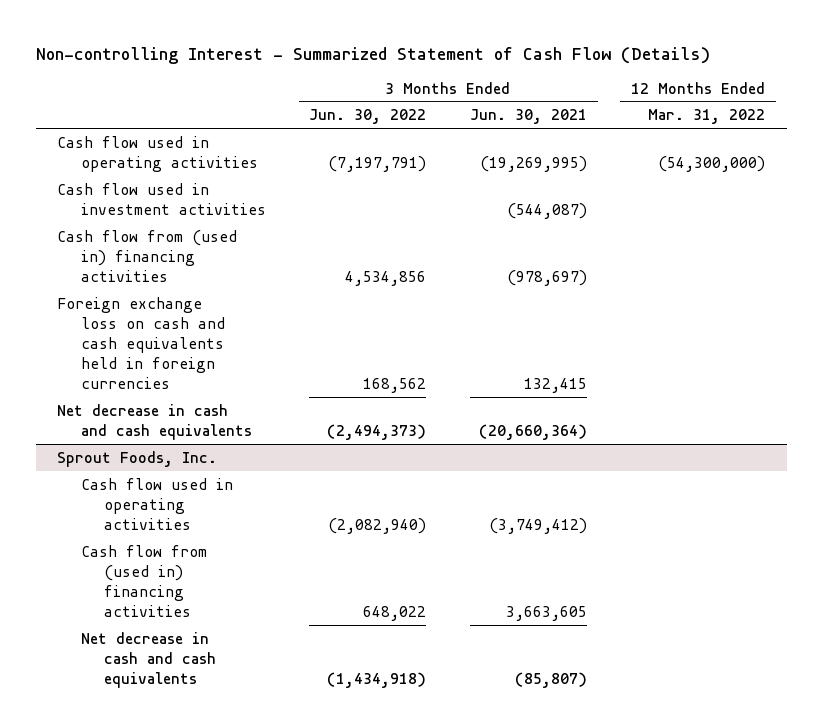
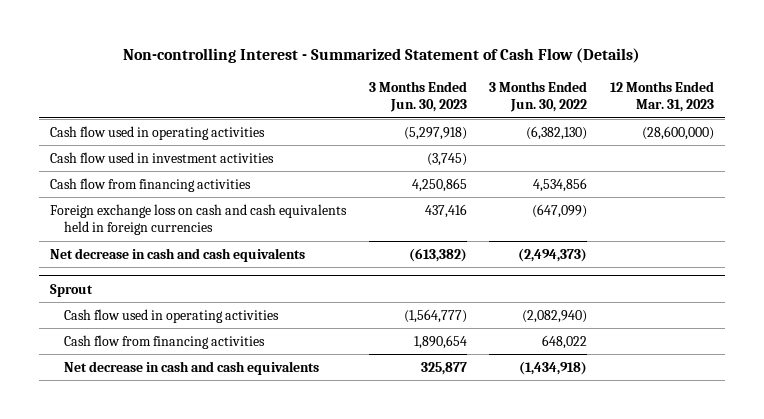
- | 3 Months Ended Jun. 30, 2022 | 3 Months Ended Jun. 30, 2021 | 12 Months Ended Mar. 31, 2022
+ | 3 Months Ended Jun. 30, 2023 | 3 Months Ended Jun. 30, 2022 | 12 Months Ended Mar. 31, 2023
- Cash flow used in operating activities | (7,197,791) | (19,269,995) | (54,300,000)
+ Cash flow used in operating activities | (5,297,918) | (6,382,130) | (28,600,000)
- Cash flow from (used in) financing activities | 4,534,856 | (978,697) |
- Foreign exchange loss on cash and cash equivalents held in foreign currencies | 168,562 | 132,415 |
+ Cash flow from financing activities | 4,250,865 | 4,534,856 |
+ Foreign exchange loss on cash and cash equivalents held in foreign currencies | 437,416 | (647,099) |
- Sprout Foods, Inc.
+ Sprout
- Cash flow from (used in) financing activities | 648,022 | 3,663,605 |
+ Cash flow from financing activities | 1,890,654 | 648,022 |

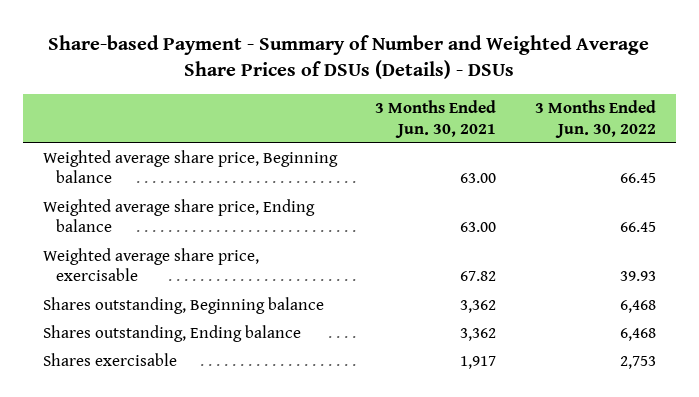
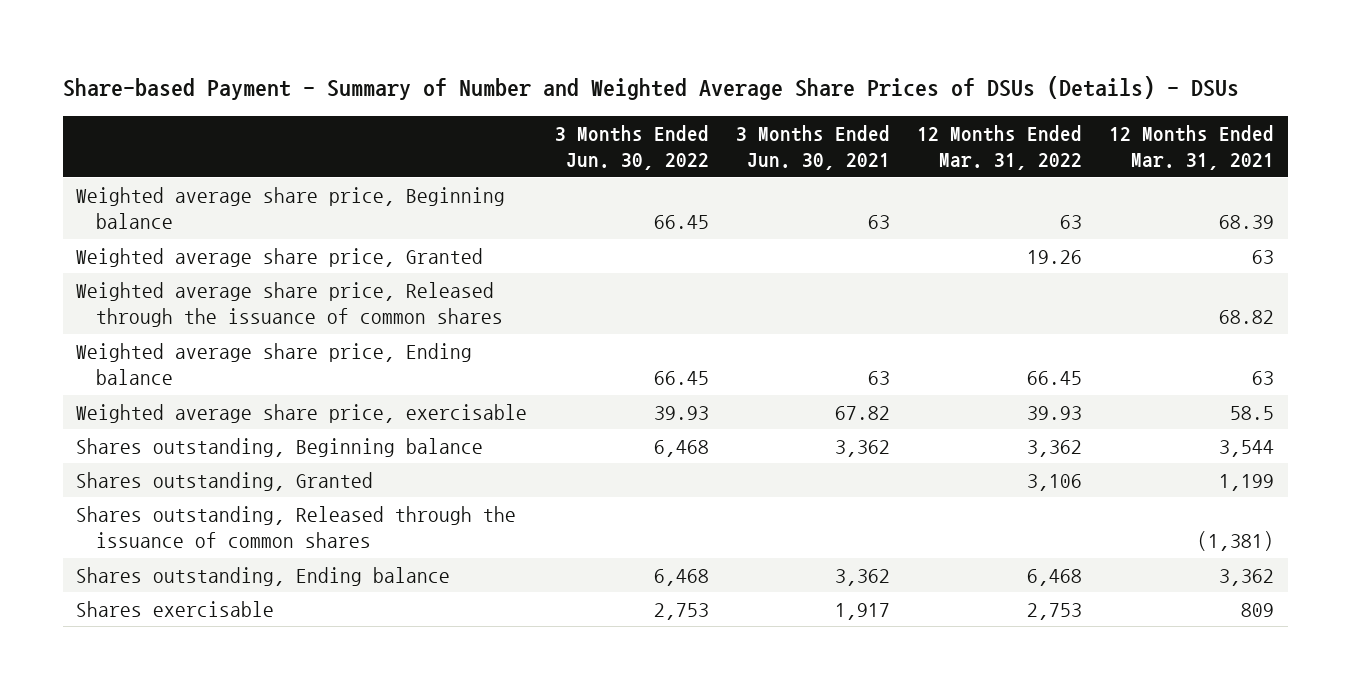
- | 3 Months Ended Jun. 30, 2021 | 3 Months Ended Jun. 30, 2022
+ | 3 Months Ended Jun. 30, 2022 | 3 Months Ended Jun. 30, 2021 | 12 Months Ended Mar. 31, 2022 | 12 Months Ended Mar. 31, 2021
- Weighted average share price, Beginning balance | 63.00 | 66.45
- Weighted average share price, Ending balance | 63.00 | 66.45
+ Weighted average share price, Beginning balance | 66.45 | 63 | 63 | 68.39
+ Weighted average share price, Granted | | | 19.26 | 63
+ Weighted average share price, Released through the issuance of common shares | | | | 68.82
+ Weighted average share price, Ending balance | 66.45 | 63 | 66.45 | 63
+ Shares outstanding, Granted | | | 3,106 | 1,199
+ Shares outstanding, Released through the issuance of common shares | | | | (1,381)

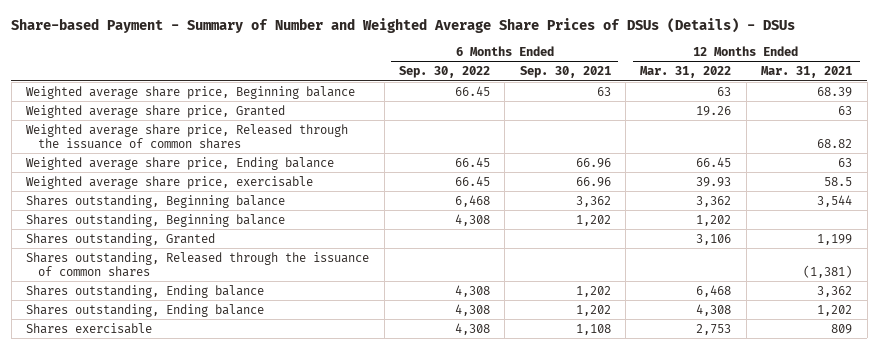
- | 3 Months Ended Jun. 30, 2022 | 3 Months Ended Jun. 30, 2021 | 12 Months Ended Mar. 31, 2022 | 12 Months Ended Mar. 31, 2021
+ | 6 Months Ended Sep. 30, 2022 | 6 Months Ended Sep. 30, 2021 | 12 Months Ended Mar. 31, 2022 | 12 Months Ended Mar. 31, 2021
+ Shares outstanding, Beginning balance | 4,308 | 1,202 | 1,202 |
+ Shares outstanding, Ending balance | 4,308 | 1,202 | 4,308 | 1,202

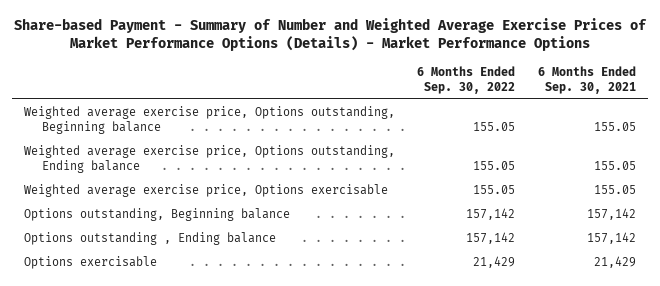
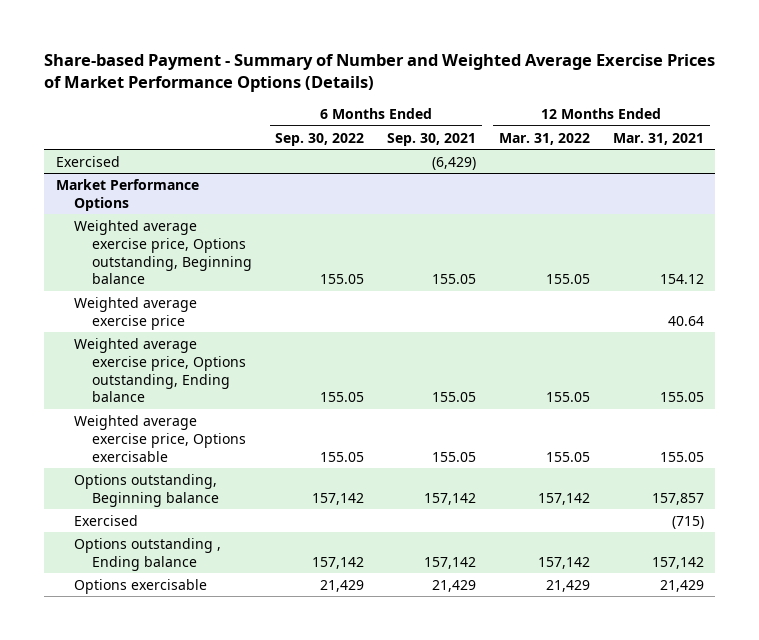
- Share-based Payment - Summary of Number and Weighted Average Exercise Prices of Market Performance Options (Details) - Market Performance Options
+ Share-based Payment - Summary of Number and Weighted Average Exercise Prices of Market Performance Options (Details)
- | 6 Months Ended Sep. 30, 2022 | 6 Months Ended Sep. 30, 2021
+ | 6 Months Ended Sep. 30, 2022 | 6 Months Ended Sep. 30, 2021 | 12 Months Ended Mar. 31, 2022 | 12 Months Ended Mar. 31, 2021
+ Exercised | | (6,429) | |
+ Market Performance Options
+ Weighted average exercise price | | | | 40.64
+ Exercised | | | | (715)

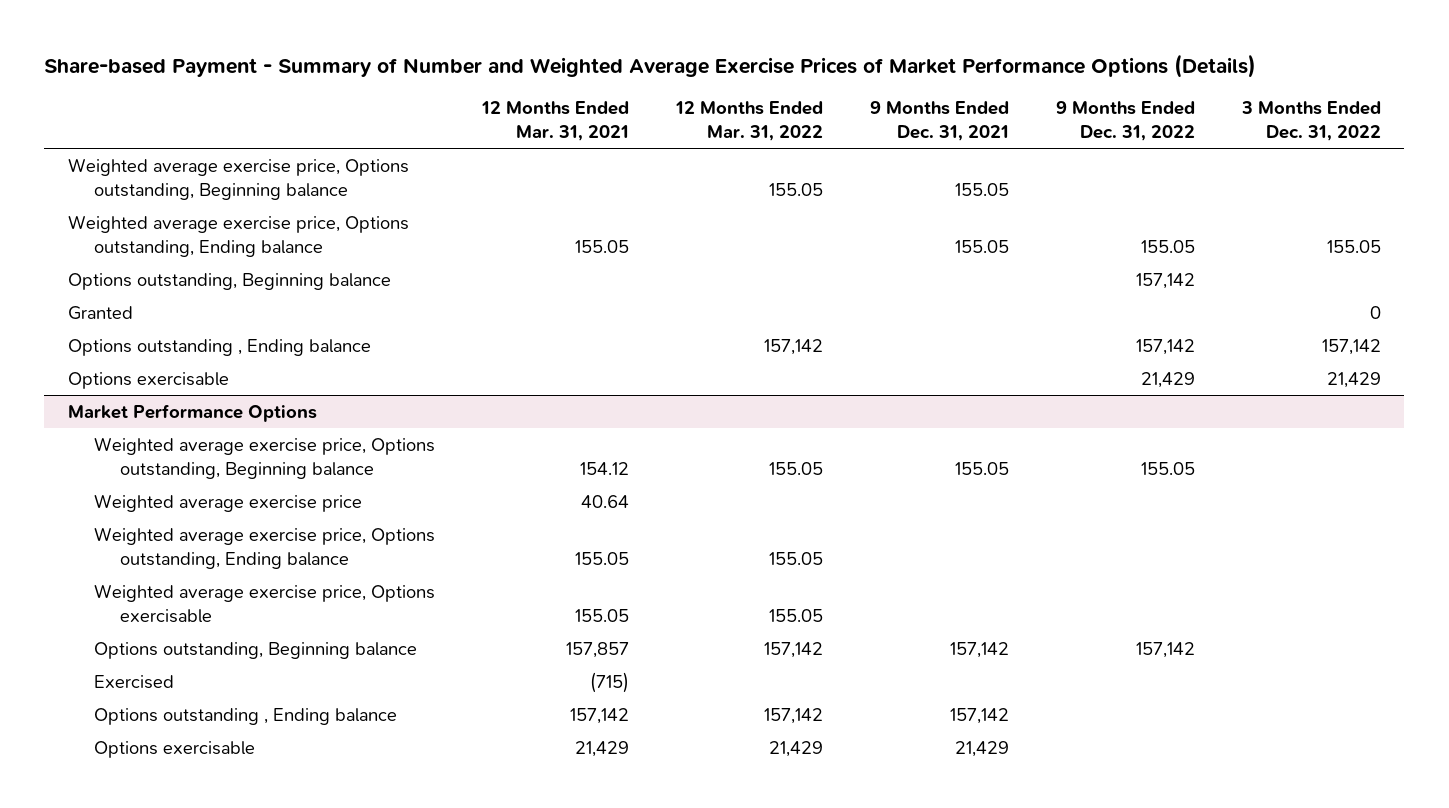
- | 6 Months Ended Sep. 30, 2022 | 6 Months Ended Sep. 30, 2021 | 12 Months Ended Mar. 31, 2022 | 12 Months Ended Mar. 31, 2021
+ | 12 Months Ended Mar. 31, 2021 | 12 Months Ended Mar. 31, 2022 | 9 Months Ended Dec. 31, 2021 | 9 Months Ended Dec. 31, 2022 | 3 Months Ended Dec. 31, 2022
- Exercised | | (6,429) | |
+ Weighted average exercise price, Options outstanding, Beginning balance | | 155.05 | 155.05 | |
+ Weighted average exercise price, Options outstanding, Ending balance | 155.05 | | 155.05 | 155.05 | 155.05
+ Options outstanding, Beginning balance | | | | 157,142 |
+ Granted | | | | | 0
+ Options outstanding , Ending balance | | 157,142 | | 157,142 | 157,142
+ Options exercisable | | | | 21,429 | 21,429

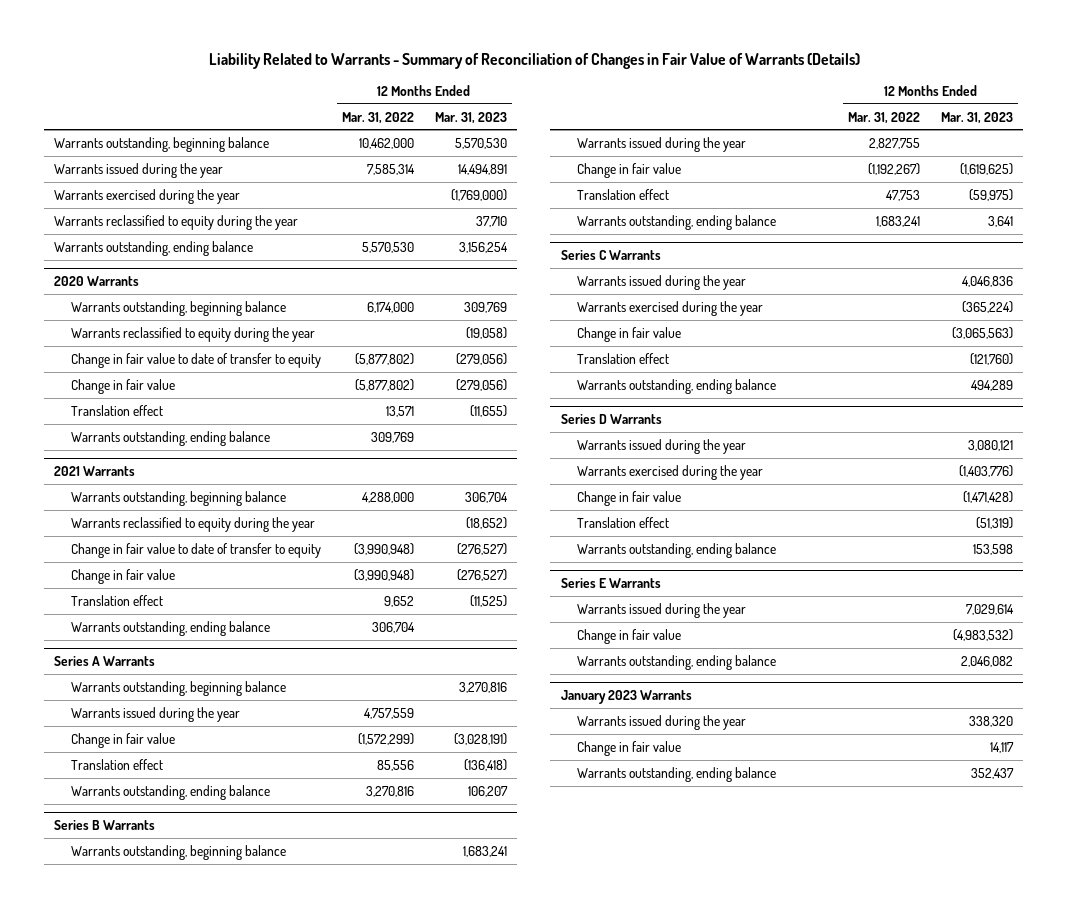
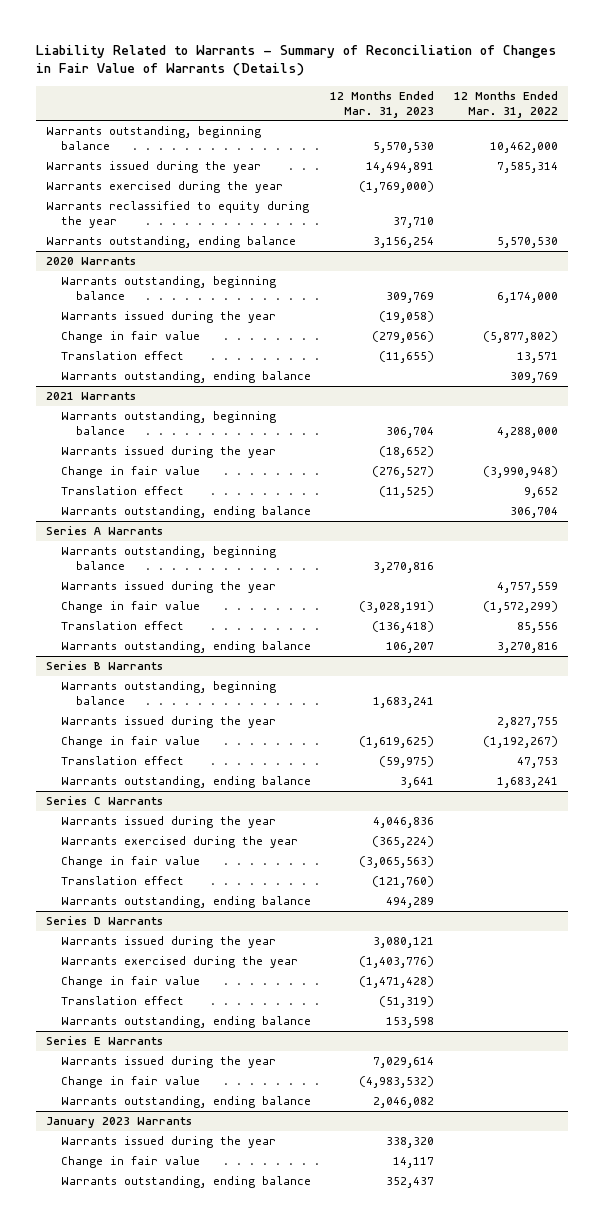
- | 12 Months Ended Mar. 31, 2022 | 12 Months Ended Mar. 31, 2023
+ | 12 Months Ended Mar. 31, 2023 | 12 Months Ended Mar. 31, 2022
@ 2020 Warrants
- Warrants reclassified to equity during the year | | (19,058)
- Change in fair value to date of transfer to equity | (5,877,802) | (279,056)
+ Warrants issued during the year | (19,058) |
@ 2021 Warrants
- Warrants reclassified to equity during the year | | (18,652)
- Change in fair value to date of transfer to equity | (3,990,948) | (276,527)
+ Warrants issued during the year | (18,652) |

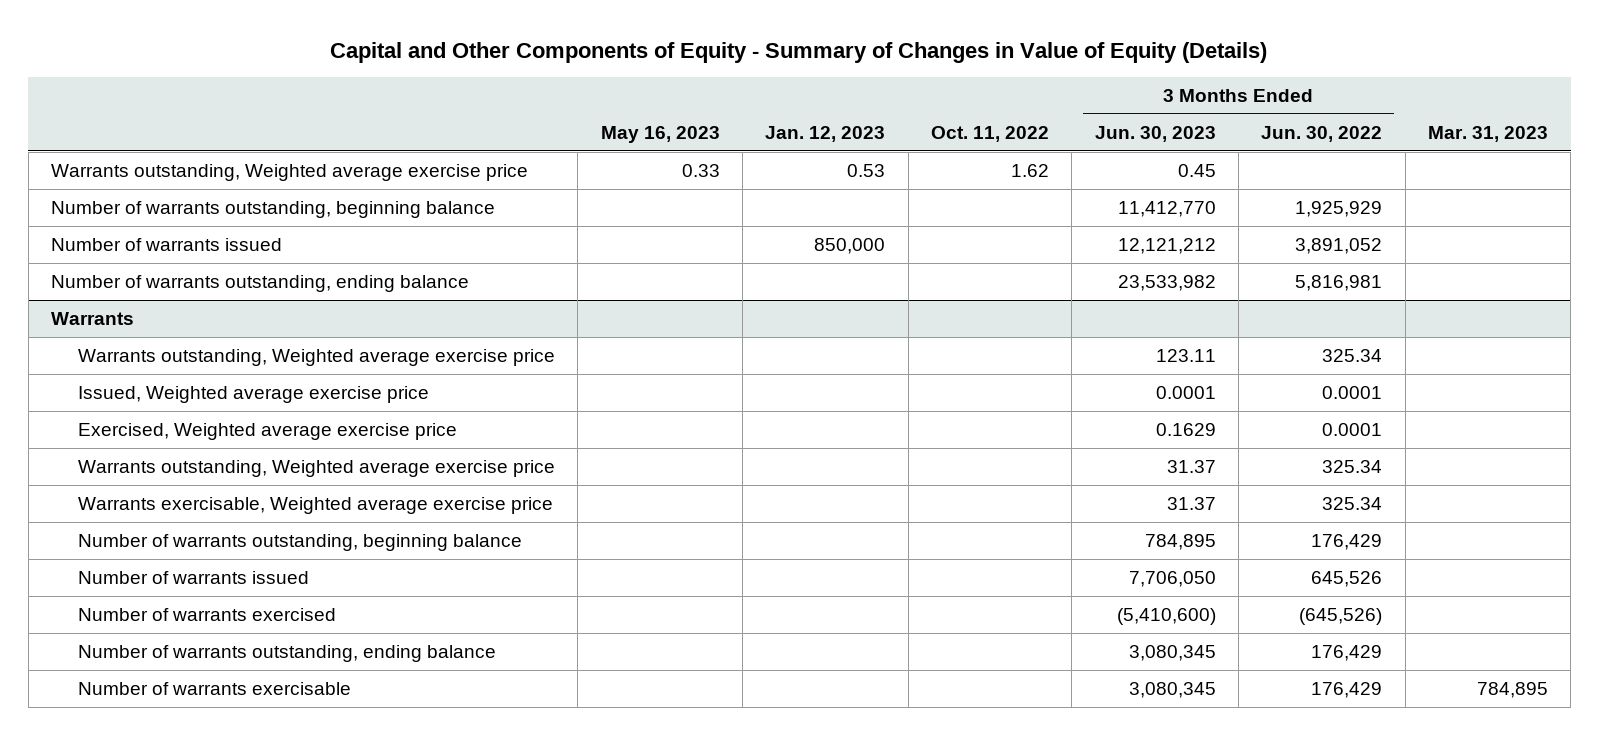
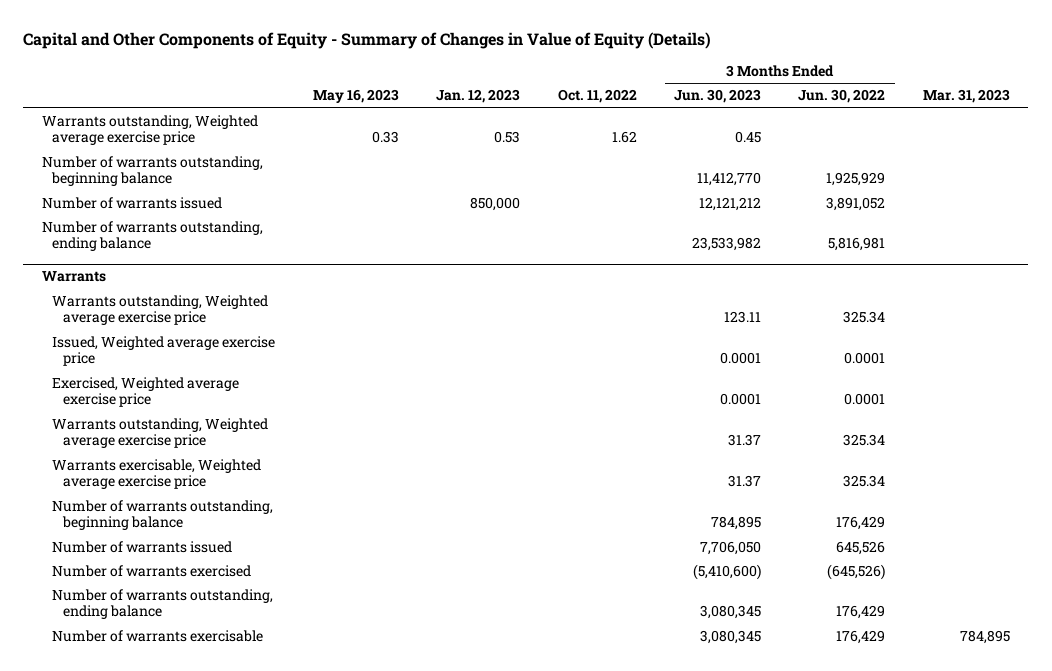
@ Warrants
- Exercised, Weighted average exercise price | | | | 0.1629 | 0.0001 |
+ Exercised, Weighted average exercise price | | | | 0.0001 | 0.0001 |

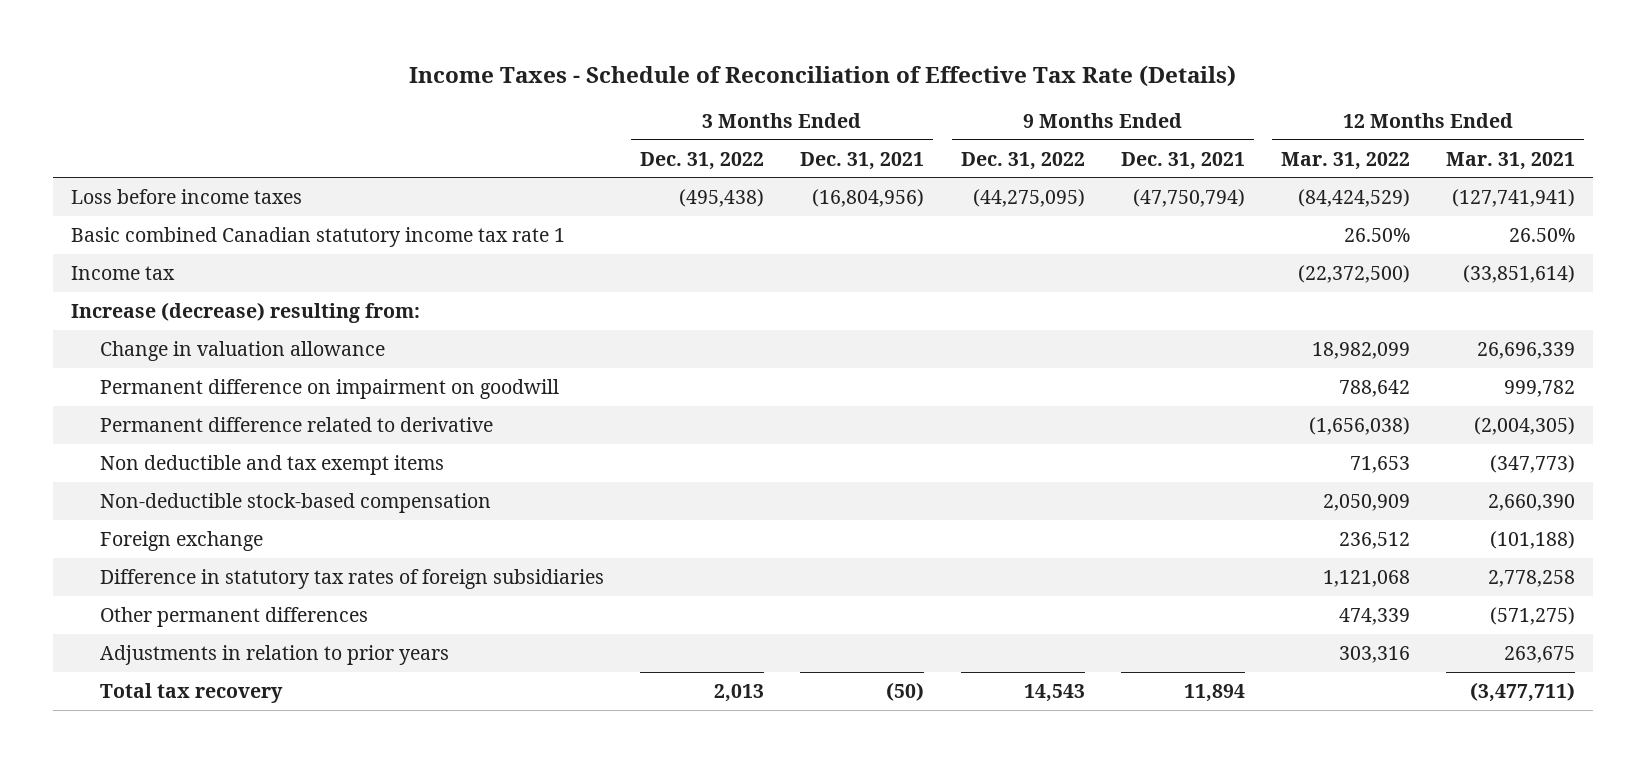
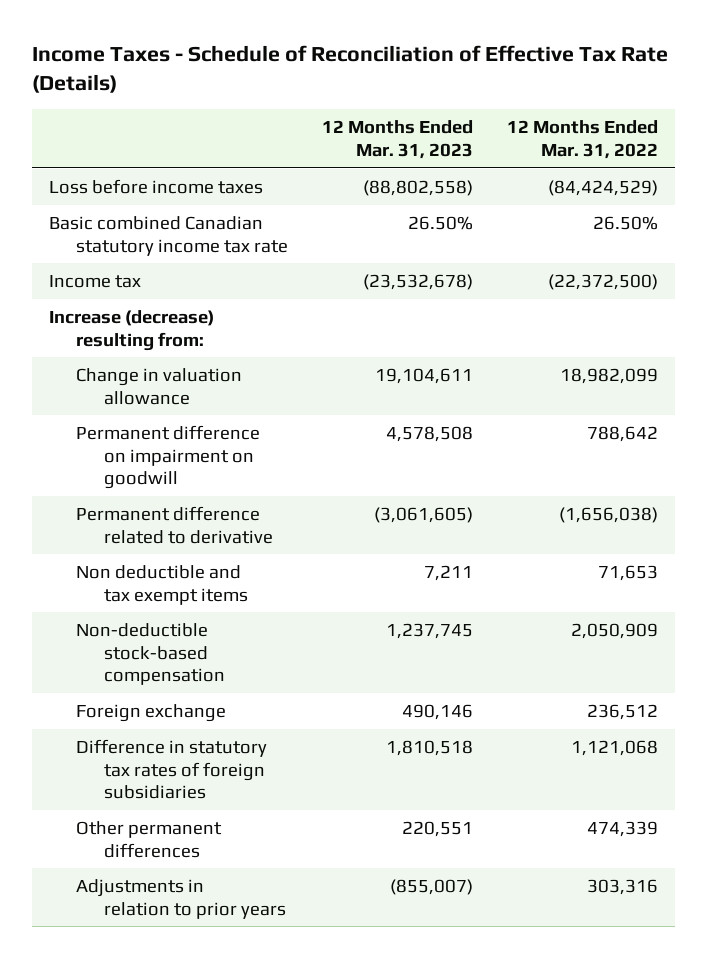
- | 3 Months Ended Dec. 31, 2022 | 3 Months Ended Dec. 31, 2021 | 9 Months Ended Dec. 31, 2022 | 9 Months Ended Dec. 31, 2021 | 12 Months Ended Mar. 31, 2022 | 12 Months Ended Mar. 31, 2021
+ | 12 Months Ended Mar. 31, 2023 | 12 Months Ended Mar. 31, 2022
- Basic combined Canadian statutory income tax rate 1 | | | | | 26.50% | 26.50%
+ Basic combined Canadian statutory income tax rate | 26.50% | 26.50%
- Total tax recovery | 2,013 | (50) | 14,543 | 11,894 | | (3,477,711)

